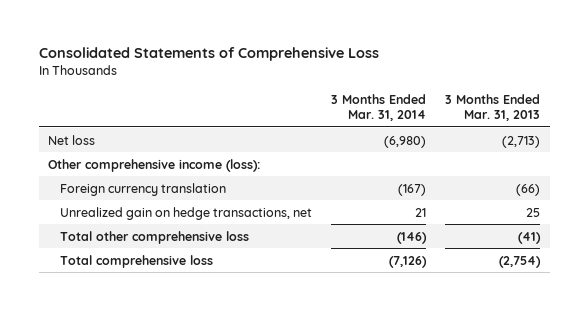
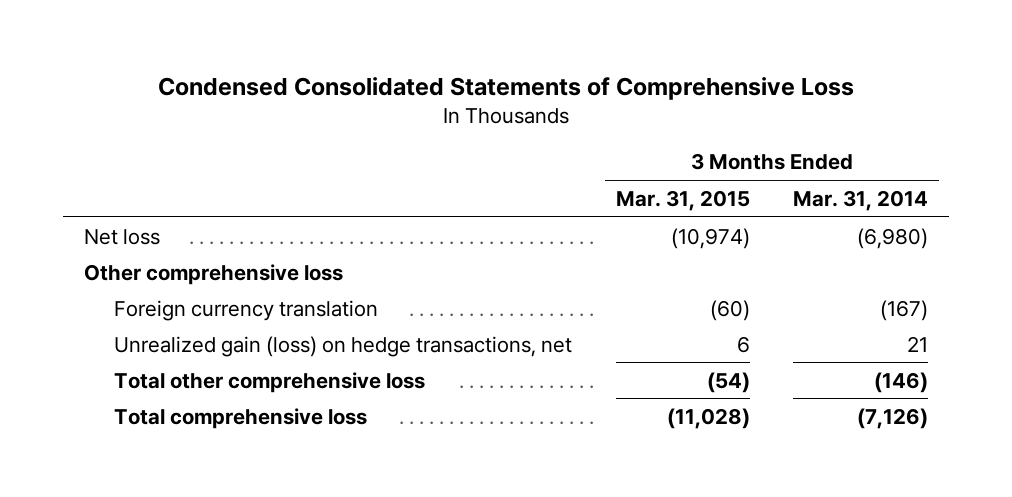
- Consolidated Statements of Comprehensive Loss
+ Condensed Consolidated Statements of Comprehensive Loss
- | 3 Months Ended Mar. 31, 2014 | 3 Months Ended Mar. 31, 2013
+ | 3 Months Ended Mar. 31, 2015 | 3 Months Ended Mar. 31, 2014
- Other comprehensive income (loss):
+ Other comprehensive loss
- Unrealized gain on hedge transactions, net | 21 | 25
+ Unrealized gain (loss) on hedge transactions, net | 6 | 21

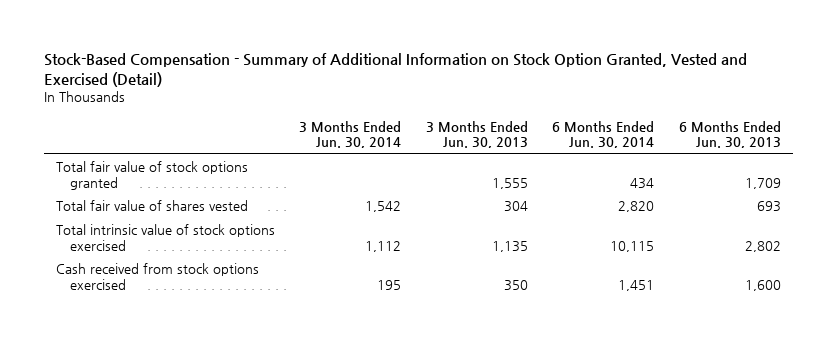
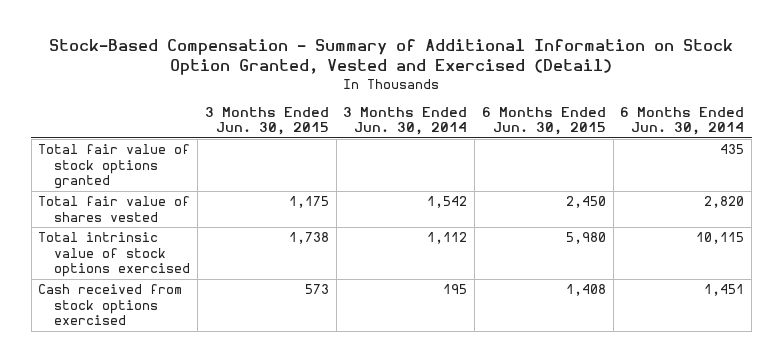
- | 3 Months Ended Jun. 30, 2014 | 3 Months Ended Jun. 30, 2013 | 6 Months Ended Jun. 30, 2014 | 6 Months Ended Jun. 30, 2013
+ | 3 Months Ended Jun. 30, 2015 | 3 Months Ended Jun. 30, 2014 | 6 Months Ended Jun. 30, 2015 | 6 Months Ended Jun. 30, 2014
- Total fair value of stock options granted | | 1,555 | 434 | 1,709
+ Total fair value of stock options granted | | | | 435

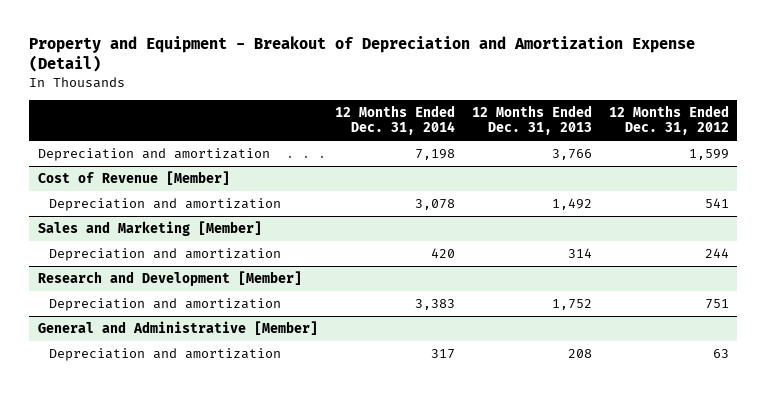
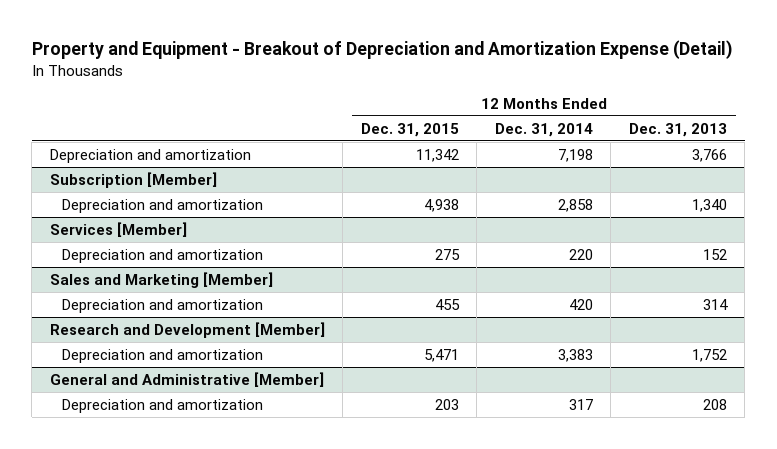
- | 12 Months Ended Dec. 31, 2014 | 12 Months Ended Dec. 31, 2013 | 12 Months Ended Dec. 31, 2012
+ | 12 Months Ended Dec. 31, 2015 | 12 Months Ended Dec. 31, 2014 | 12 Months Ended Dec. 31, 2013
- Cost of Revenue [Member]
- Depreciation and amortization | 3,078 | 1,492 | 541
+ Subscription [Member]
+ Depreciation and amortization | 4,938 | 2,858 | 1,340
+ Services [Member]
+ Depreciation and amortization | 275 | 220 | 152

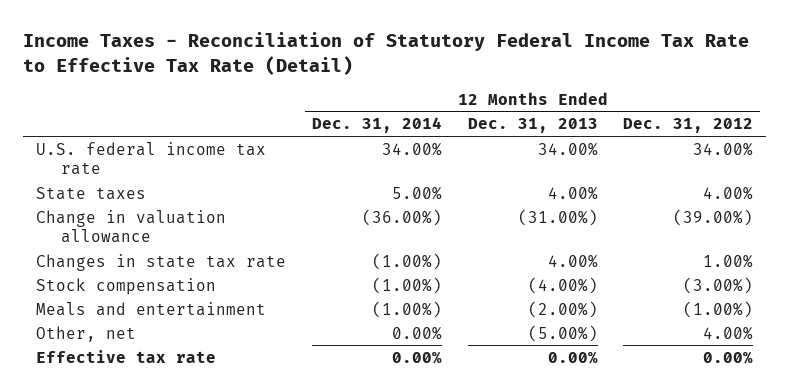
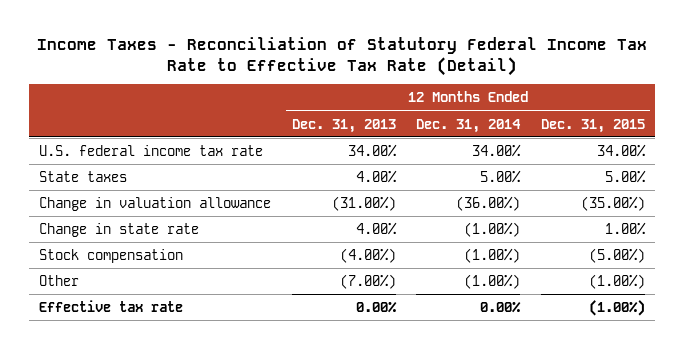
- | 12 Months Ended Dec. 31, 2014 | 12 Months Ended Dec. 31, 2013 | 12 Months Ended Dec. 31, 2012
+ | 12 Months Ended Dec. 31, 2013 | 12 Months Ended Dec. 31, 2014 | 12 Months Ended Dec. 31, 2015
- Changes in state tax rate | (1.00%) | 4.00% | 1.00%
+ Change in state rate | 4.00% | (1.00%) | 1.00%
- Meals and entertainment | (1.00%) | (2.00%) | (1.00%)
- Other, net | 0.00% | (5.00%) | 4.00%
+ Other | (7.00%) | (1.00%) | (1.00%)

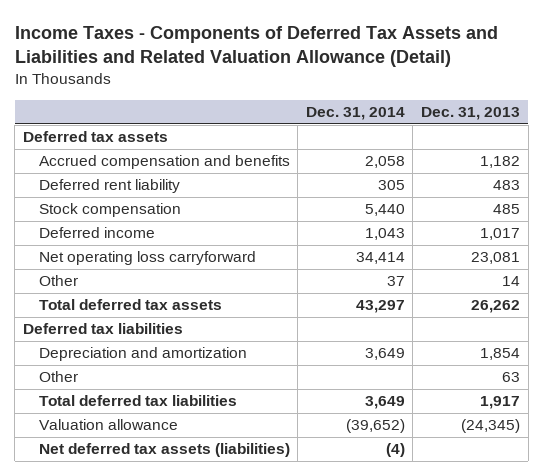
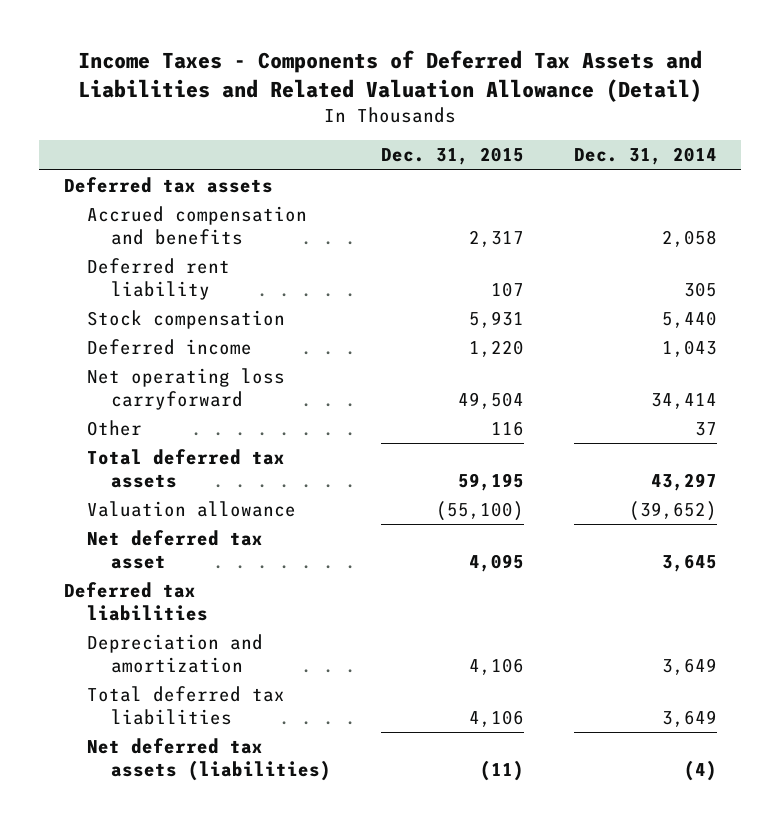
- | Dec. 31, 2014 | Dec. 31, 2013
+ | Dec. 31, 2015 | Dec. 31, 2014
moved up: Valuation allowance | (55,100) | (39,652)
+ Net deferred tax asset | 4,095 | 3,645
- Other | | 63

